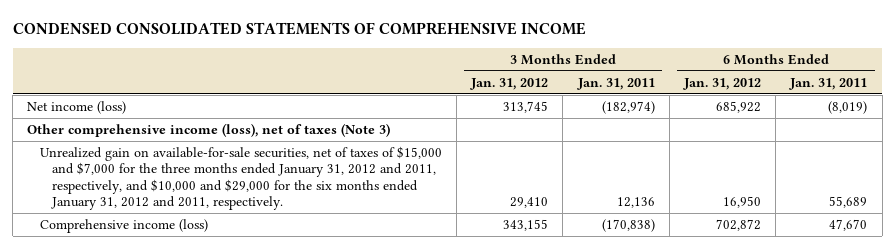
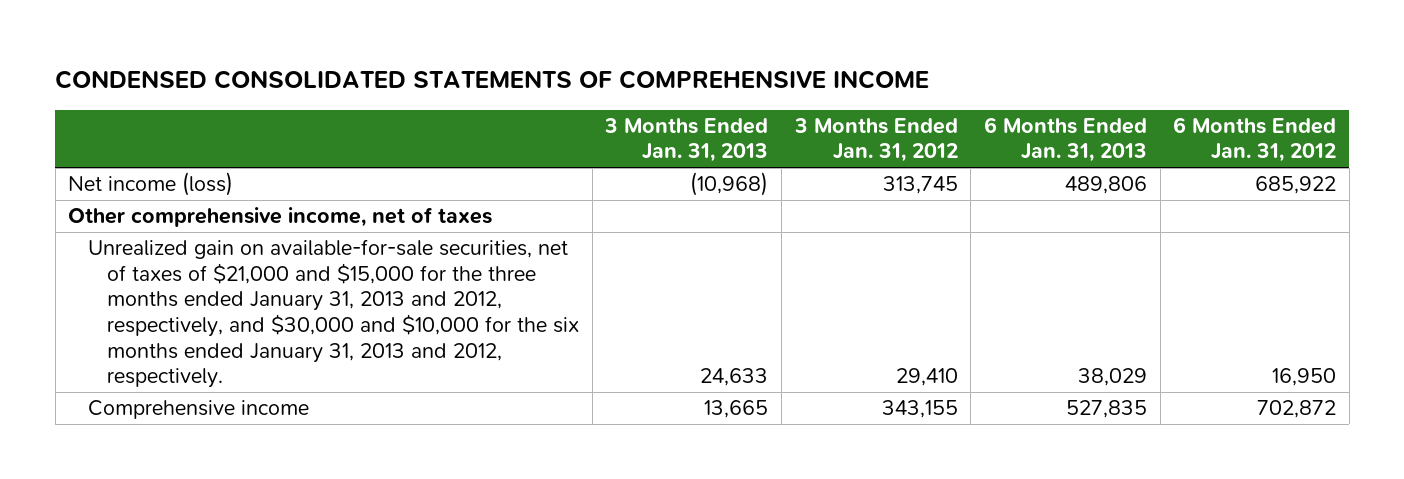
- | 3 Months Ended Jan. 31, 2012 | 3 Months Ended Jan. 31, 2011 | 6 Months Ended Jan. 31, 2012 | 6 Months Ended Jan. 31, 2011
+ | 3 Months Ended Jan. 31, 2013 | 3 Months Ended Jan. 31, 2012 | 6 Months Ended Jan. 31, 2013 | 6 Months Ended Jan. 31, 2012
- Other comprehensive income (loss), net of taxes (Note 3)
- Unrealized gain on available-for-sale securities, net of taxes of $15,000 and $7,000 for the three months ended January 31, 2012 and 2011, respectively, and $10,000 and $29,000 for the six months ended January 31, 2012 and 2011, respectively. | 29,410 | 12,136 | 16,950 | 55,689
- Comprehensive income (loss) | 343,155 | (170,838) | 702,872 | 47,670
+ Other comprehensive income, net of taxes
+ Unrealized gain on available-for-sale securities, net of taxes of $21,000 and $15,000 for the three months ended January 31, 2013 and 2012, respectively, and $30,000 and $10,000 for the six months ended January 31, 2013 and 2012, respectively. | 24,633 | 29,410 | 38,029 | 16,950
+ Comprehensive income | 13,665 | 343,155 | 527,835 | 702,872

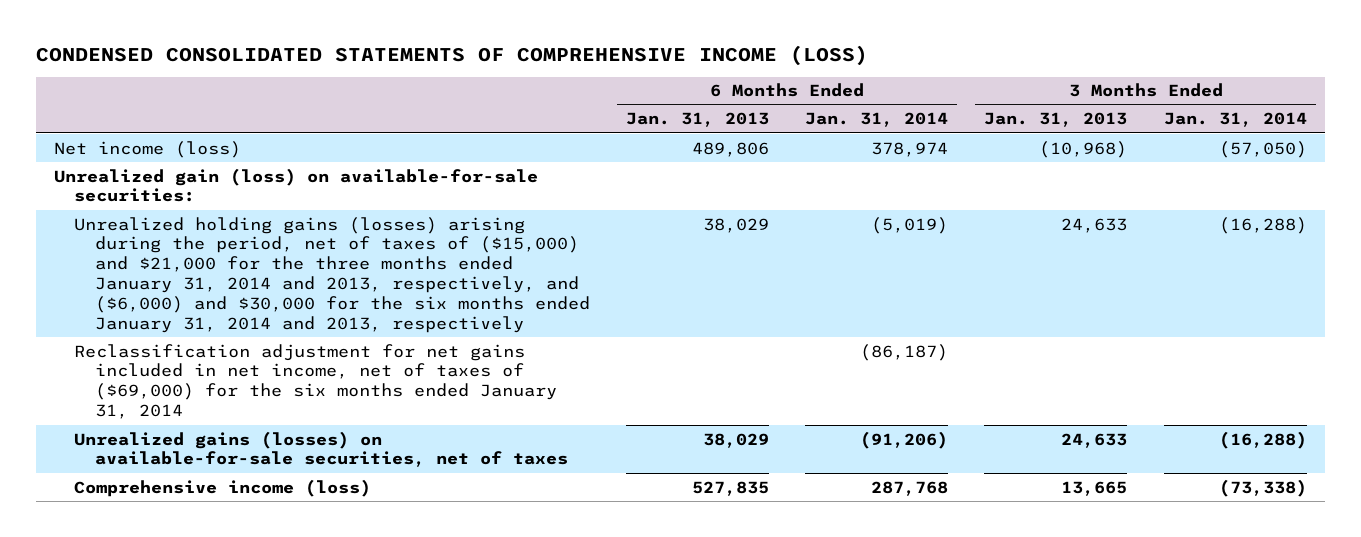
- CONDENSED CONSOLIDATED STATEMENTS OF COMPREHENSIVE INCOME
+ CONDENSED CONSOLIDATED STATEMENTS OF COMPREHENSIVE INCOME (LOSS)
- | 3 Months Ended Jan. 31, 2013 | 3 Months Ended Jan. 31, 2012 | 6 Months Ended Jan. 31, 2013 | 6 Months Ended Jan. 31, 2012
+ | 6 Months Ended Jan. 31, 2013 | 6 Months Ended Jan. 31, 2014 | 3 Months Ended Jan. 31, 2013 | 3 Months Ended Jan. 31, 2014
- Other comprehensive income, net of taxes
- Unrealized gain on available-for-sale securities, net of taxes of $21,000 and $15,000 for the three months ended January 31, 2013 and 2012, respectively, and $30,000 and $10,000 for the six months ended January 31, 2013 and 2012, respectively. | 24,633 | 29,410 | 38,029 | 16,950
- Comprehensive income | 13,665 | 343,155 | 527,835 | 702,872
+ Unrealized gain (loss) on available-for-sale securities:
+ Unrealized holding gains (losses) arising during the period, net of taxes of ($15,000) and $21,000 for the three months ended January 31, 2014 and 2013, respectively, and ($6,000) and $30,000 for the six months ended January 31, 2014 and 2013, respectively | 38,029 | (5,019) | 24,633 | (16,288)
+ Reclassification adjustment for net gains included in net income, net of taxes of ($69,000) for the six months ended January 31, 2014 | | (86,187) | |
+ Unrealized gains (losses) on available-for-sale securities, net of taxes | 38,029 | (91,206) | 24,633 | (16,288)
+ Comprehensive income (loss) | 527,835 | 287,768 | 13,665 | (73,338)

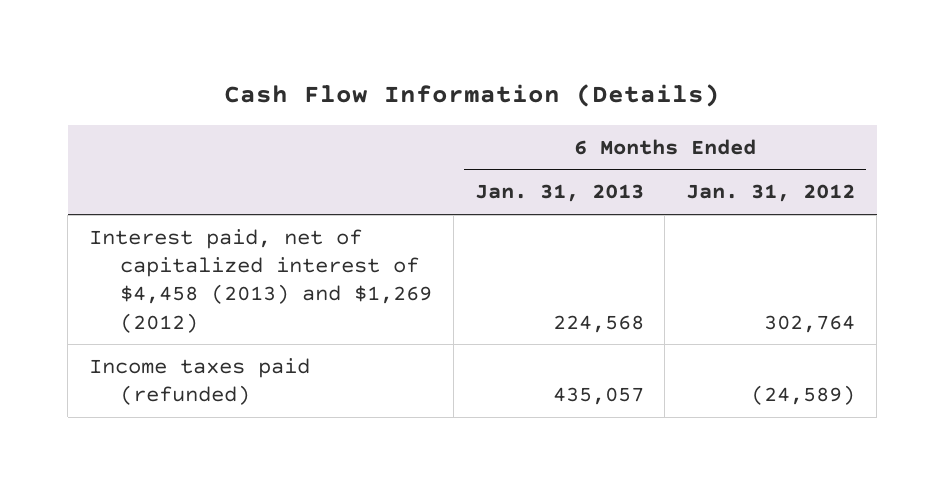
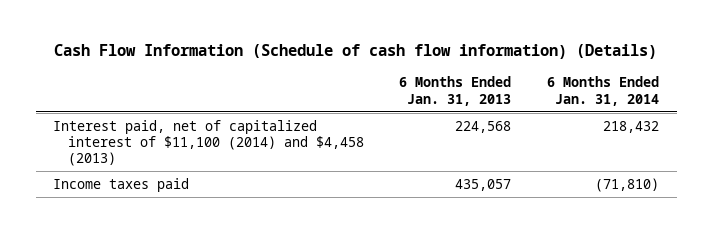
- Cash Flow Information (Details)
+ Cash Flow Information (Schedule of cash flow information) (Details)
- | 6 Months Ended Jan. 31, 2013 | 6 Months Ended Jan. 31, 2012
+ | 6 Months Ended Jan. 31, 2013 | 6 Months Ended Jan. 31, 2014
- Interest paid, net of capitalized interest of $4,458 (2013) and $1,269 (2012) | 224,568 | 302,764
- Income taxes paid (refunded) | 435,057 | (24,589)
+ Interest paid, net of capitalized interest of $11,100 (2014) and $4,458 (2013) | 224,568 | 218,432
+ Income taxes paid | 435,057 | (71,810)

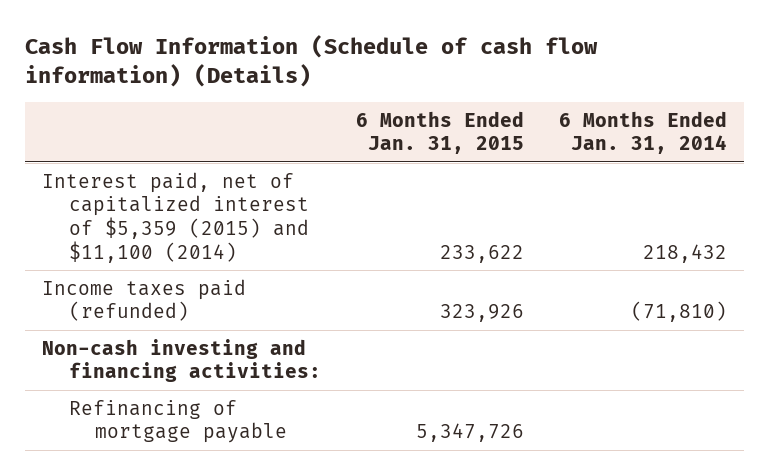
- | 6 Months Ended Jan. 31, 2013 | 6 Months Ended Jan. 31, 2014
+ | 6 Months Ended Jan. 31, 2015 | 6 Months Ended Jan. 31, 2014
- Interest paid, net of capitalized interest of $11,100 (2014) and $4,458 (2013) | 224,568 | 218,432
- Income taxes paid | 435,057 | (71,810)
+ Interest paid, net of capitalized interest of $5,359 (2015) and $11,100 (2014) | 233,622 | 218,432
+ Income taxes paid (refunded) | 323,926 | (71,810)
+ Non-cash investing and financing activities:
+ Refinancing of mortgage payable | 5,347,726 |

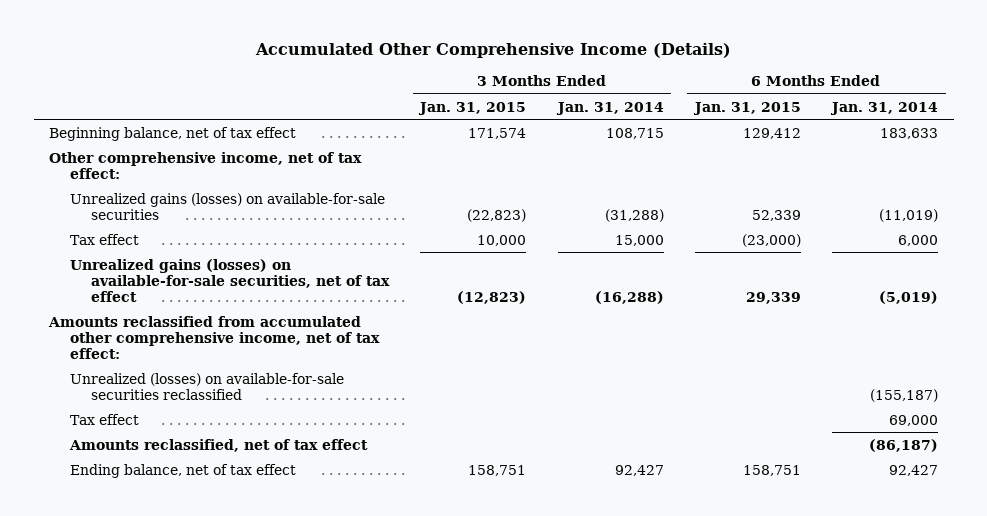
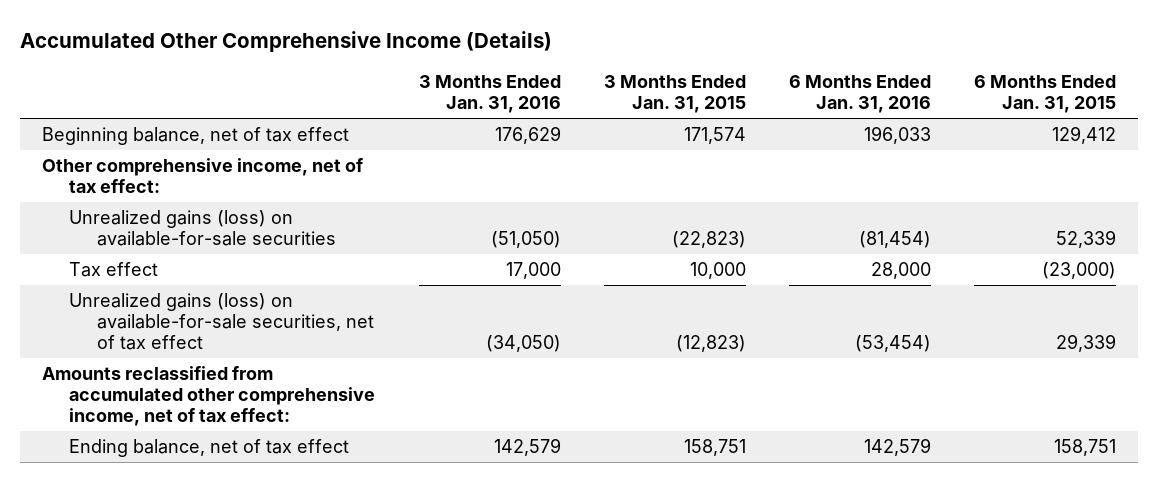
- | 3 Months Ended Jan. 31, 2015 | 3 Months Ended Jan. 31, 2014 | 6 Months Ended Jan. 31, 2015 | 6 Months Ended Jan. 31, 2014
+ | 3 Months Ended Jan. 31, 2016 | 3 Months Ended Jan. 31, 2015 | 6 Months Ended Jan. 31, 2016 | 6 Months Ended Jan. 31, 2015
- Unrealized gains (losses) on available-for-sale securities | (22,823) | (31,288) | 52,339 | (11,019)
+ Unrealized gains (loss) on available-for-sale securities | (51,050) | (22,823) | (81,454) | 52,339
- Unrealized gains (losses) on available-for-sale securities, net of tax effect | (12,823) | (16,288) | 29,339 | (5,019)
+ Unrealized gains (loss) on available-for-sale securities, net of tax effect | (34,050) | (12,823) | (53,454) | 29,339
- Unrealized (losses) on available-for-sale securities reclassified | | | | (155,187)
- Tax effect | | | | 69,000
- Amounts reclassified, net of tax effect | | | | (86,187)

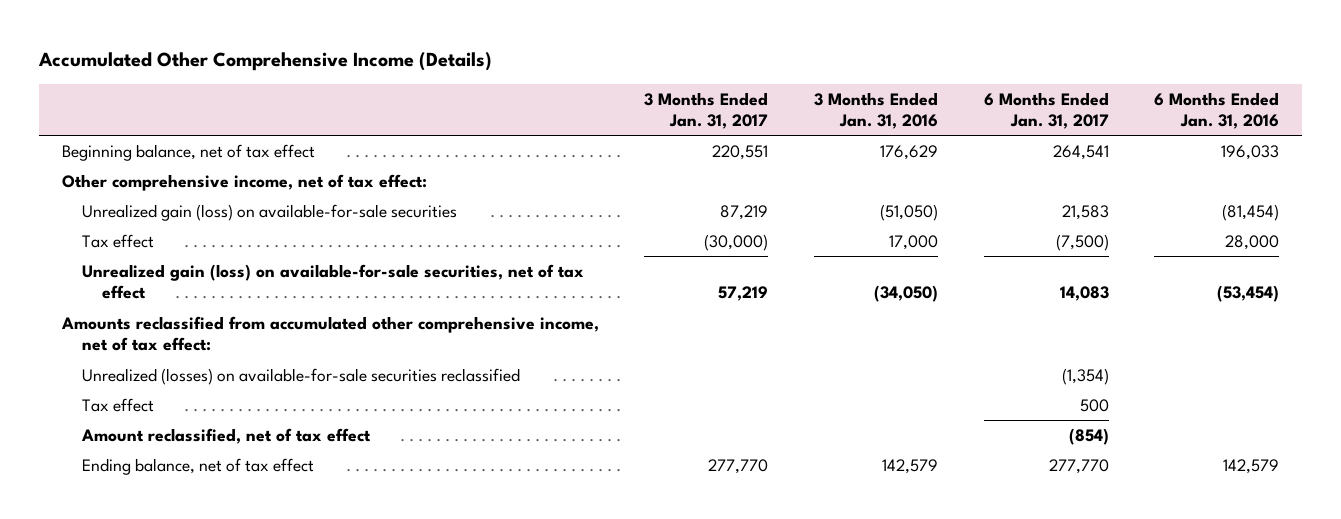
- | 3 Months Ended Jan. 31, 2016 | 3 Months Ended Jan. 31, 2015 | 6 Months Ended Jan. 31, 2016 | 6 Months Ended Jan. 31, 2015
+ | 3 Months Ended Jan. 31, 2017 | 3 Months Ended Jan. 31, 2016 | 6 Months Ended Jan. 31, 2017 | 6 Months Ended Jan. 31, 2016
- Unrealized gains (loss) on available-for-sale securities | (51,050) | (22,823) | (81,454) | 52,339
+ Unrealized gain (loss) on available-for-sale securities | 87,219 | (51,050) | 21,583 | (81,454)
- Unrealized gains (loss) on available-for-sale securities, net of tax effect | (34,050) | (12,823) | (53,454) | 29,339
+ Unrealized gain (loss) on available-for-sale securities, net of tax effect | 57,219 | (34,050) | 14,083 | (53,454)
+ Unrealized (losses) on available-for-sale securities reclassified | | | (1,354) |
+ Tax effect | | | 500 |
+ Amount reclassified, net of tax effect | | | (854) |

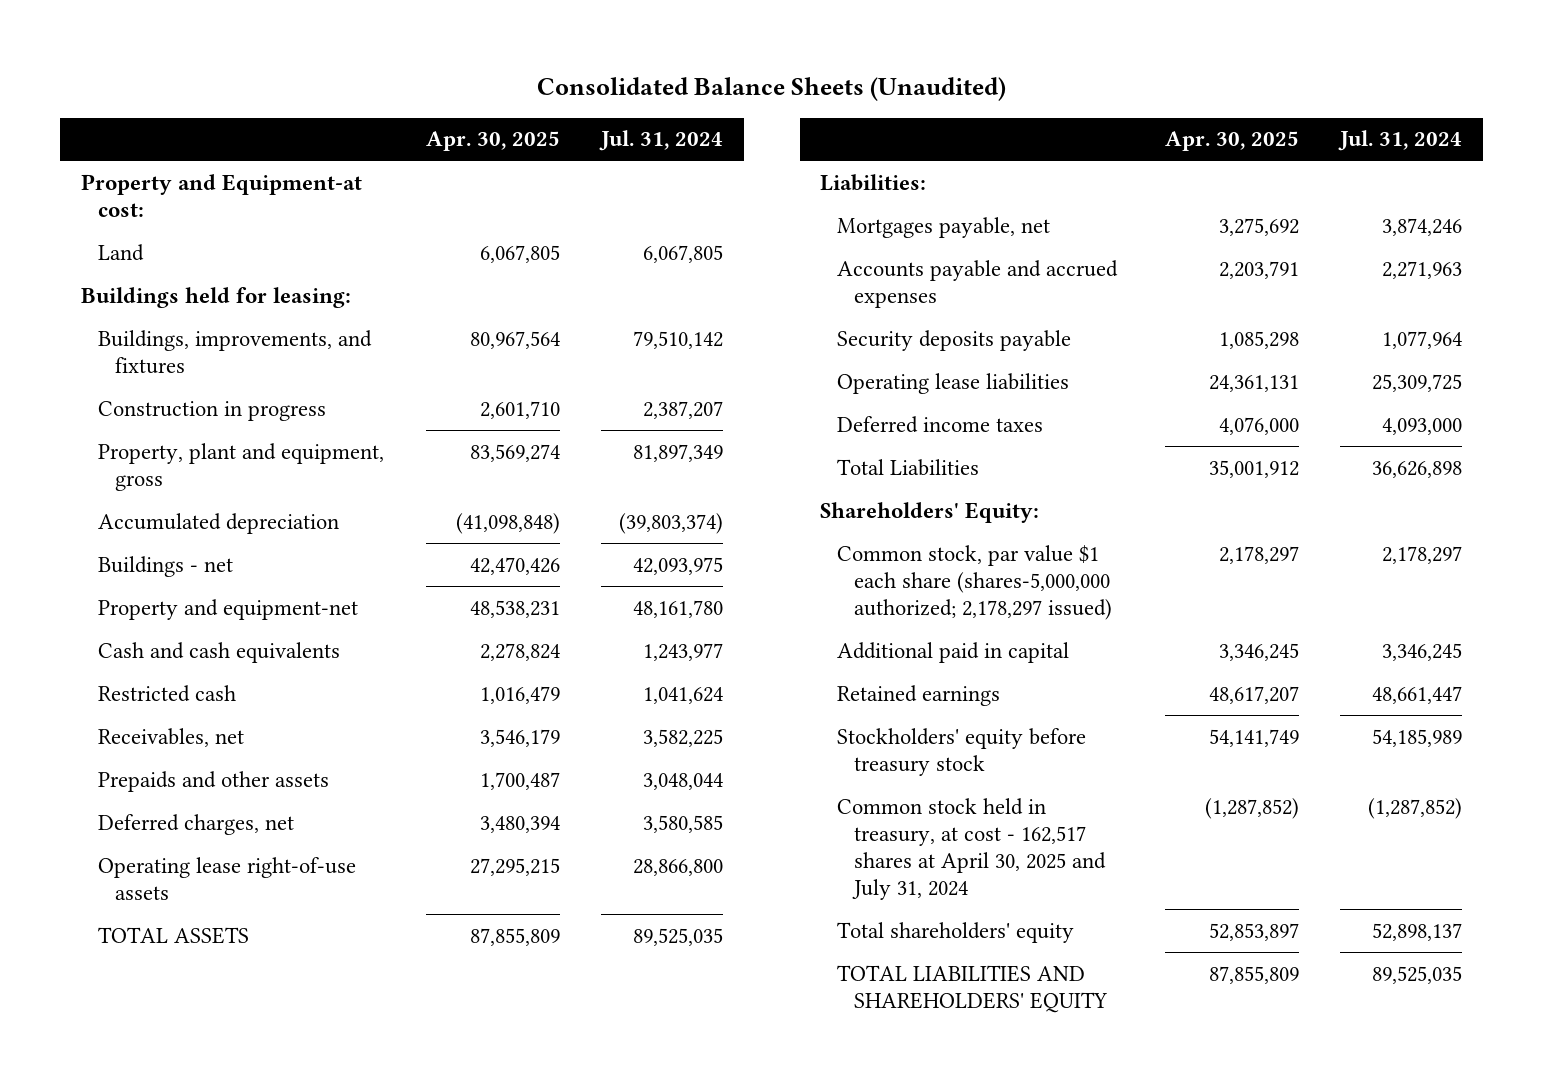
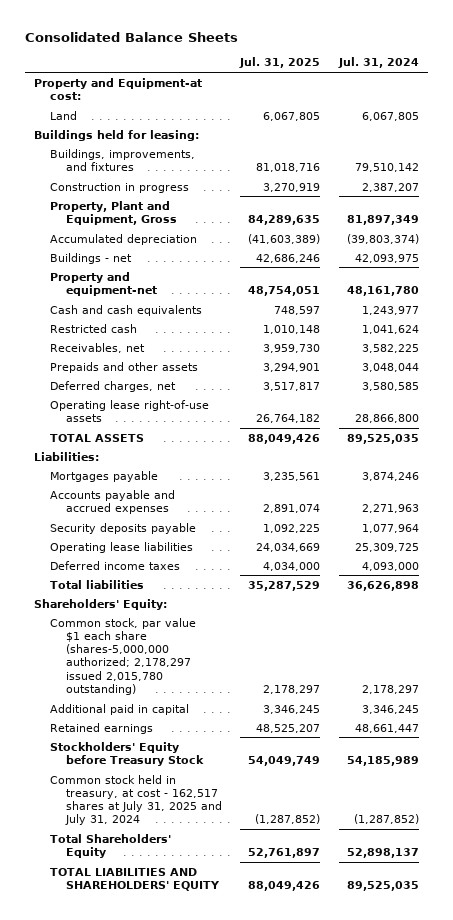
- Consolidated Balance Sheets (Unaudited)
+ Consolidated Balance Sheets
- | Apr. 30, 2025 | Jul. 31, 2024
+ | Jul. 31, 2025 | Jul. 31, 2024
- Property, plant and equipment, gross | 83,569,274 | 81,897,349
+ Property, Plant and Equipment, Gross | 84,289,635 | 81,897,349
- Mortgages payable, net | 3,275,692 | 3,874,246
+ Mortgages payable | 3,235,561 | 3,874,246
- Total Liabilities | 35,001,912 | 36,626,898
+ Total liabilities | 35,287,529 | 36,626,898
- Common stock, par value $1 each share (shares-5,000,000 authorized; 2,178,297 issued) | 2,178,297 | 2,178,297
+ Common stock, par value $1 each share (shares-5,000,000 authorized; 2,178,297 issued 2,015,780 outstanding) | 2,178,297 | 2,178,297
- Stockholders' equity before treasury stock | 54,141,749 | 54,185,989
- Common stock held in treasury, at cost - 162,517 shares at April 30, 2025 and July 31, 2024 | (1,287,852) | (1,287,852)
- Total shareholders' equity | 52,853,897 | 52,898,137
+ Stockholders' Equity before Treasury Stock | 54,049,749 | 54,185,989
+ Common stock held in treasury, at cost - 162,517 shares at July 31, 2025 and July 31, 2024 | (1,287,852) | (1,287,852)
+ Total Shareholders' Equity | 52,761,897 | 52,898,137

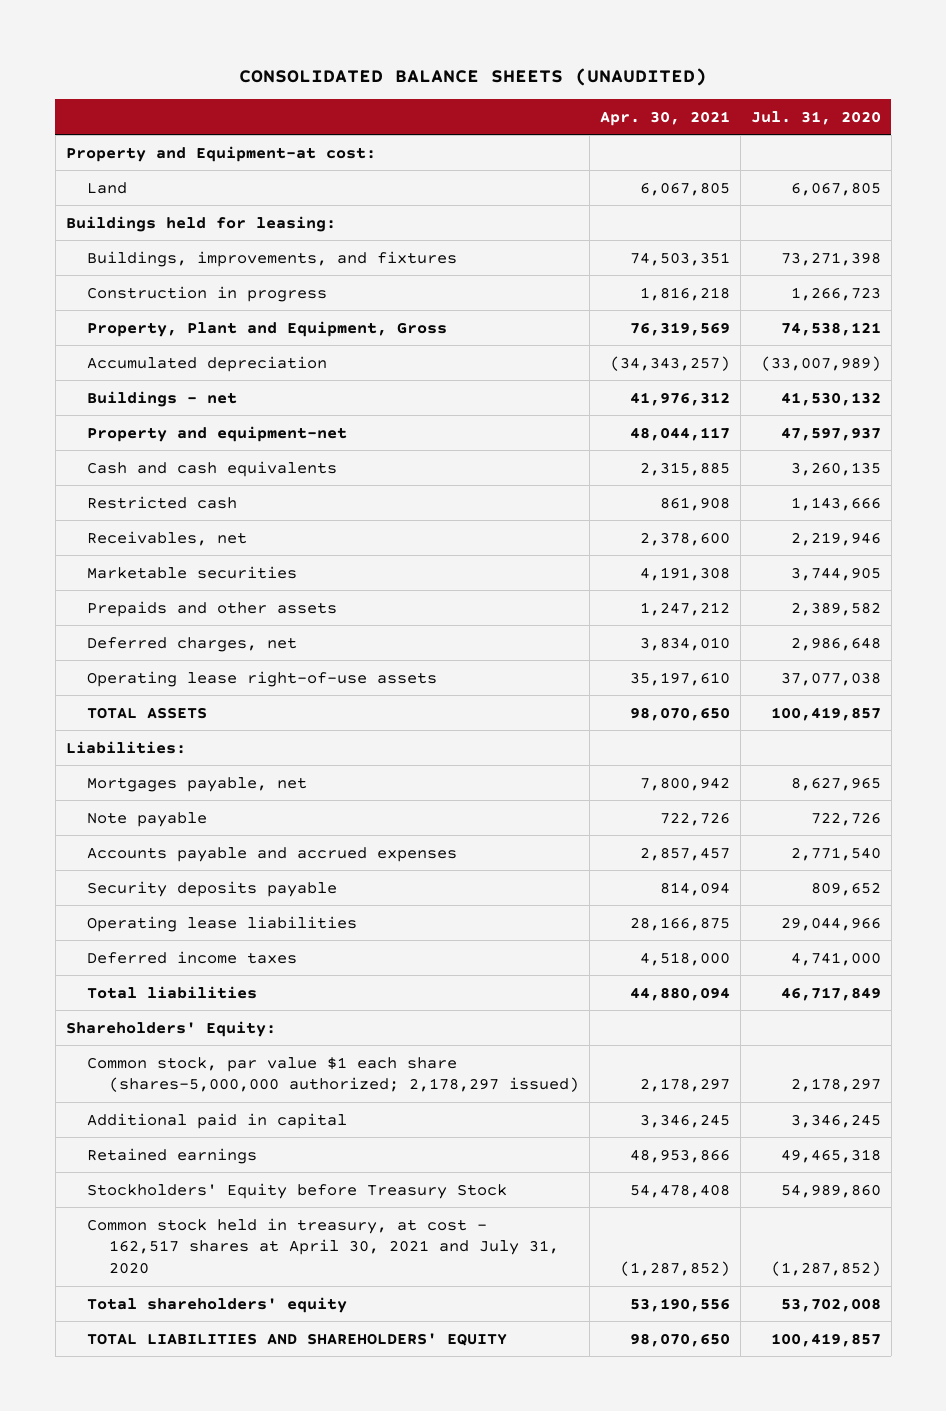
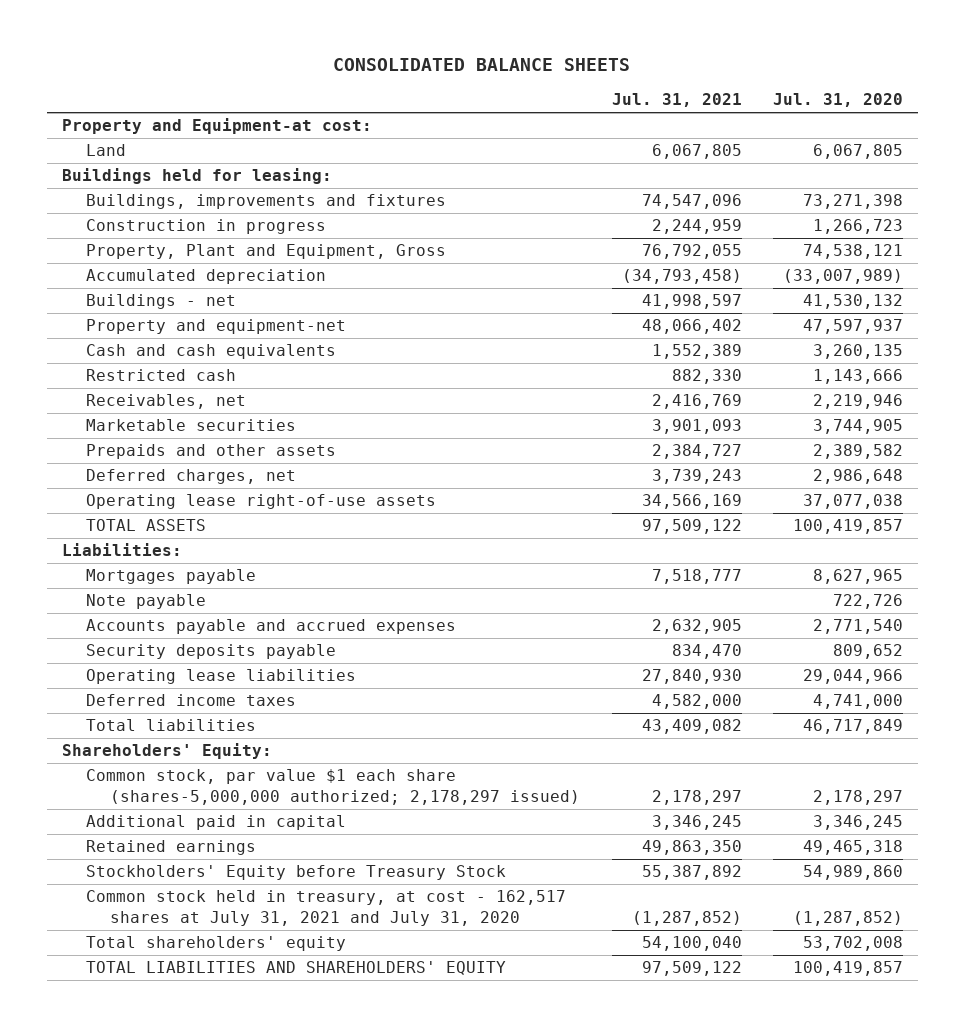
- CONSOLIDATED BALANCE SHEETS (UNAUDITED)
+ CONSOLIDATED BALANCE SHEETS
- | Apr. 30, 2021 | Jul. 31, 2020
+ | Jul. 31, 2021 | Jul. 31, 2020
- Buildings, improvements, and fixtures | 74,503,351 | 73,271,398
+ Buildings, improvements and fixtures | 74,547,096 | 73,271,398
- Mortgages payable, net | 7,800,942 | 8,627,965
+ Mortgages payable | 7,518,777 | 8,627,965
- Common stock held in treasury, at cost - 162,517 shares at April 30, 2021 and July 31, 2020 | (1,287,852) | (1,287,852)
+ Common stock held in treasury, at cost - 162,517 shares at July 31, 2021 and July 31, 2020 | (1,287,852) | (1,287,852)

